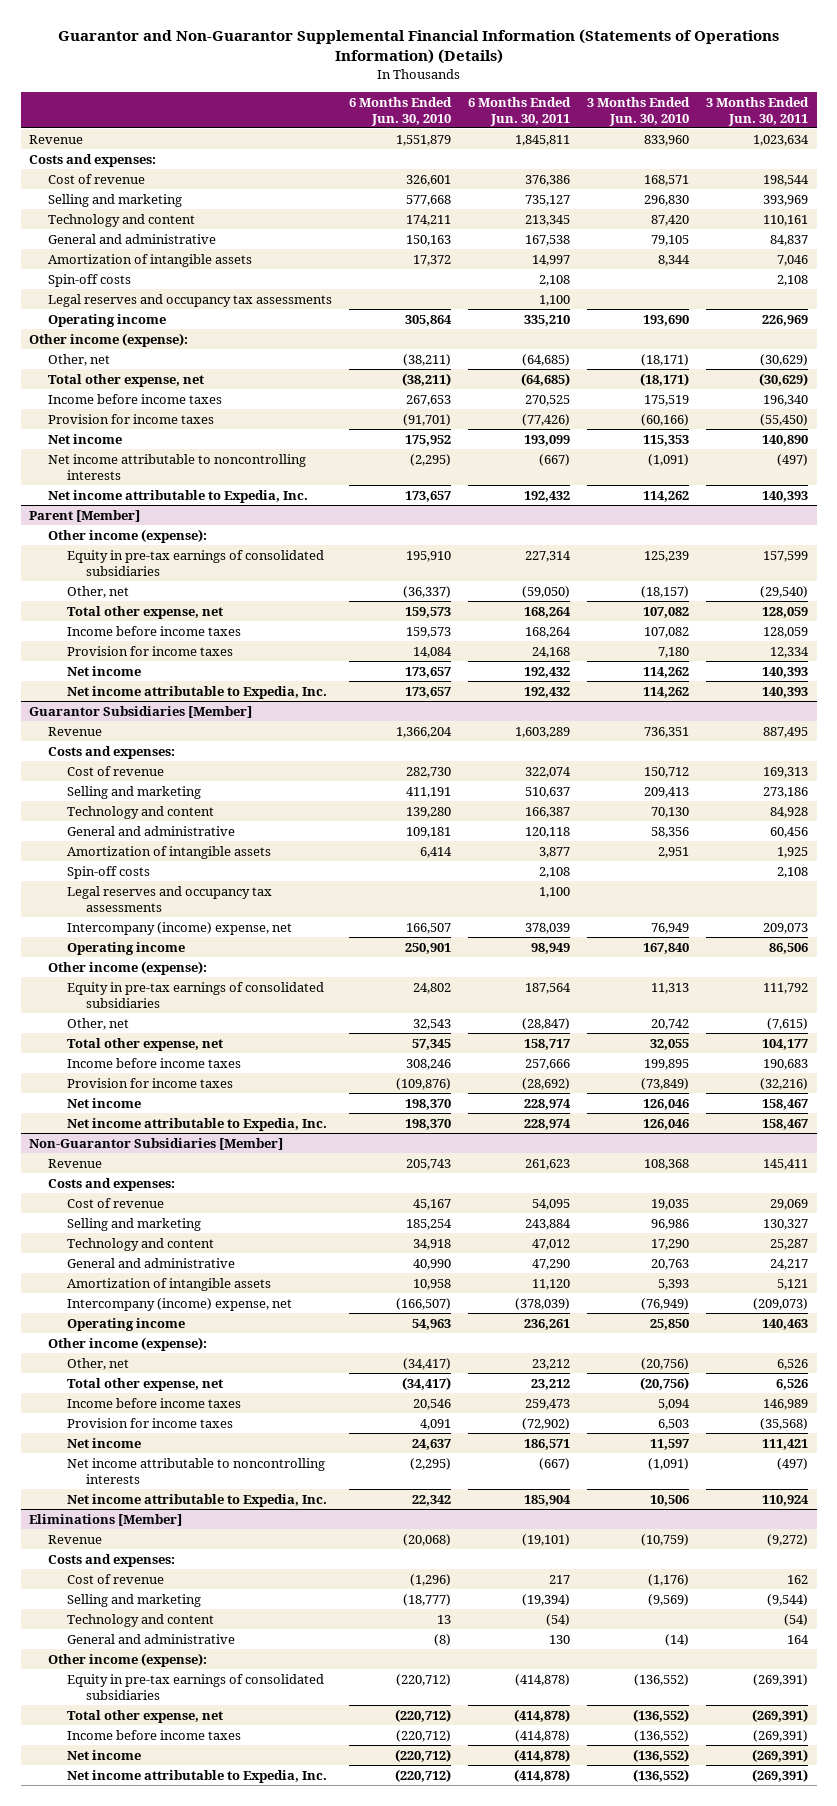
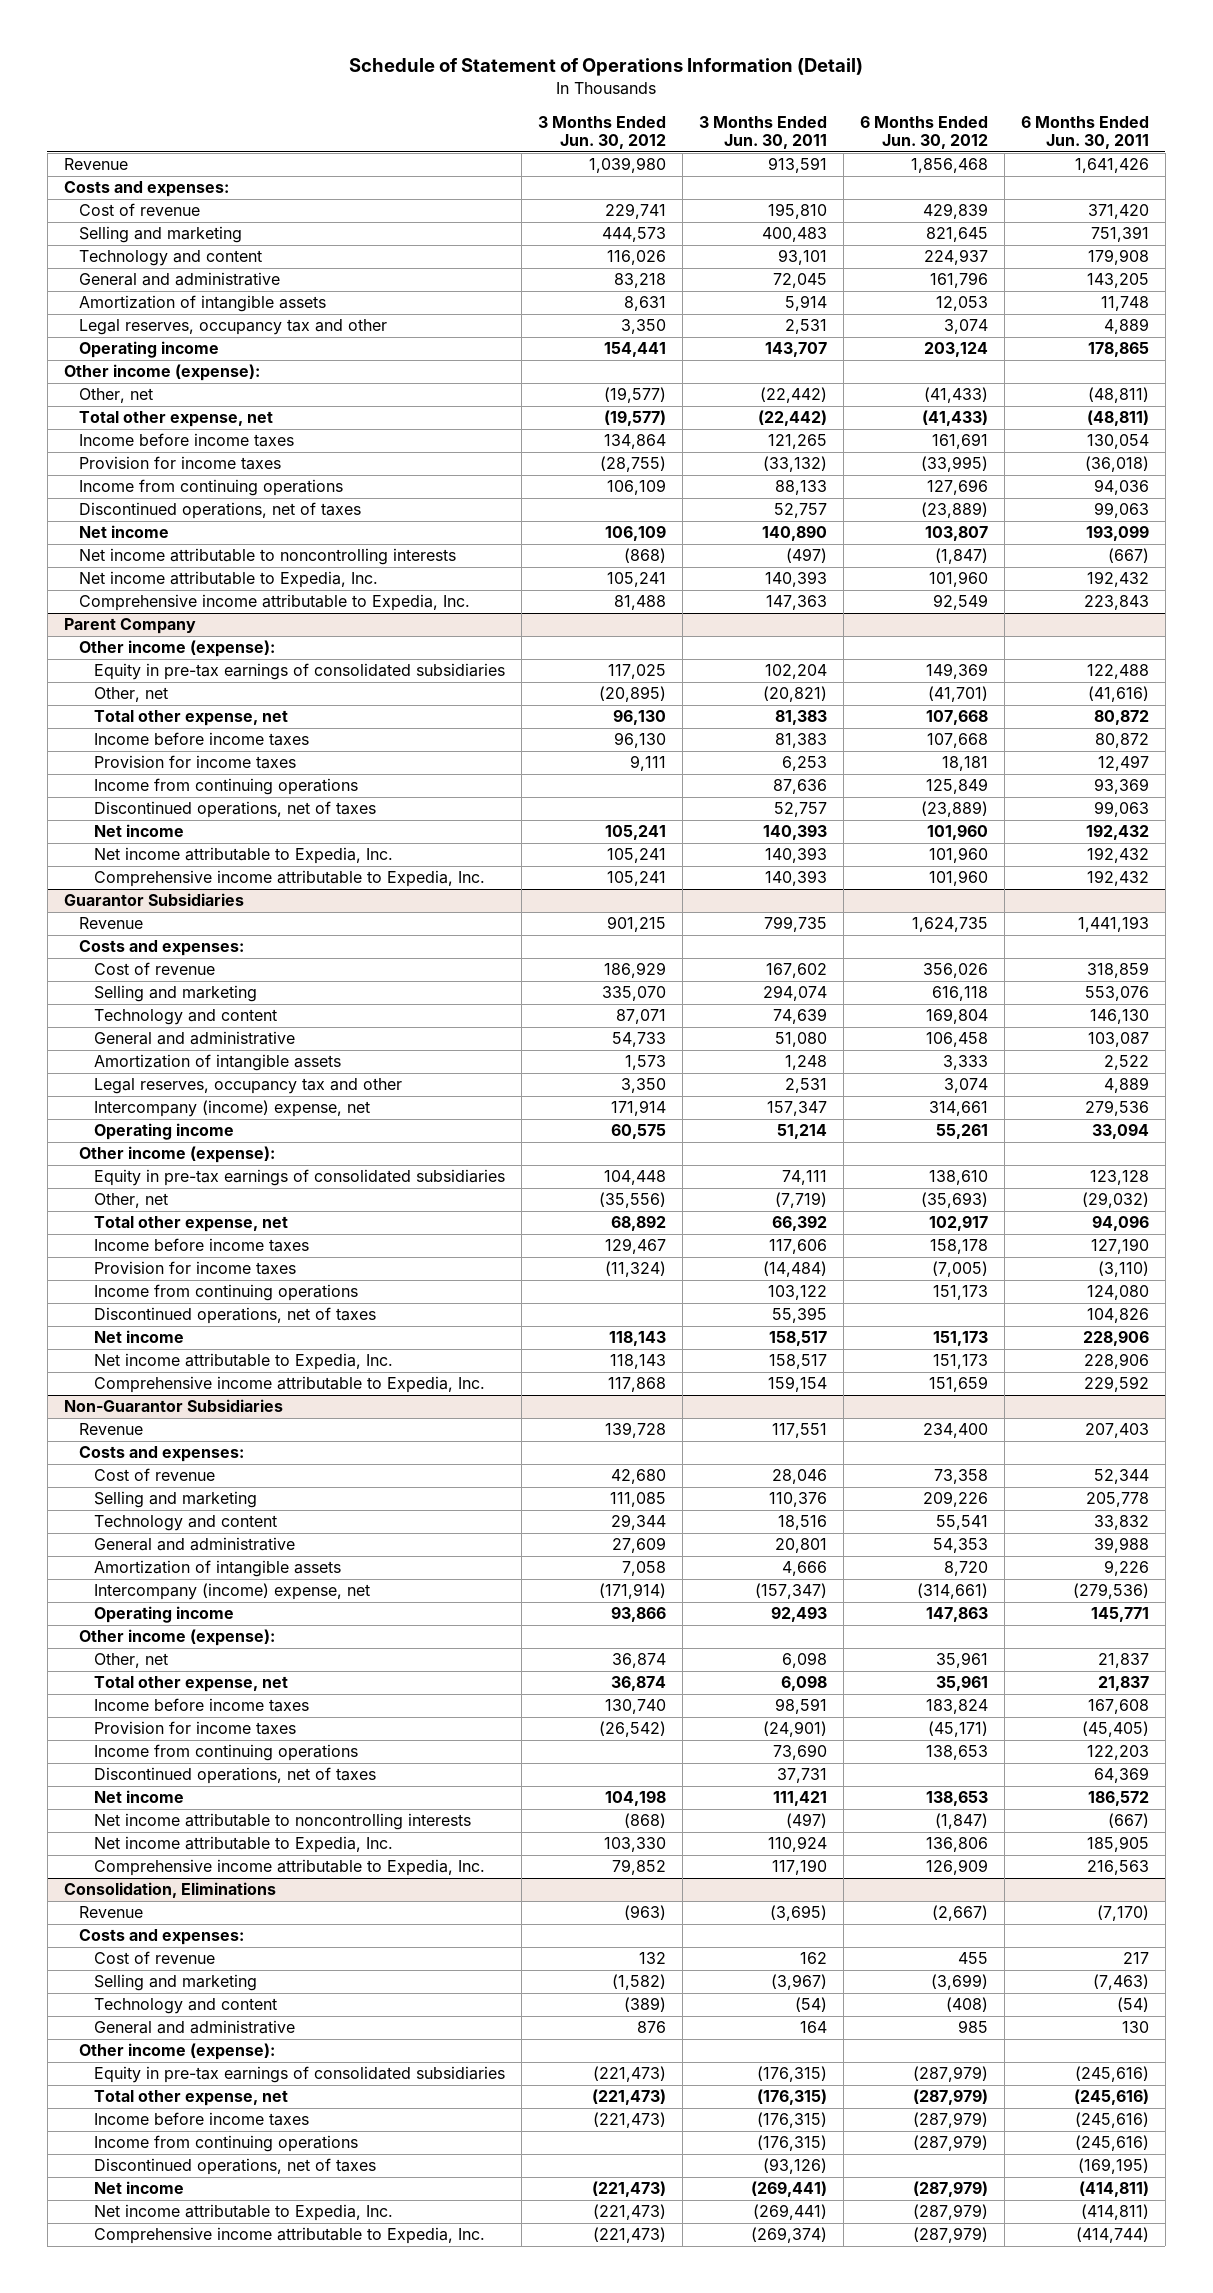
- Guarantor and Non-Guarantor Supplemental Financial Information (Statements of Operations Information) (Details)
+ Schedule of Statement of Operations Information (Detail)
- | 6 Months Ended Jun. 30, 2010 | 6 Months Ended Jun. 30, 2011 | 3 Months Ended Jun. 30, 2010 | 3 Months Ended Jun. 30, 2011
+ | 3 Months Ended Jun. 30, 2012 | 3 Months Ended Jun. 30, 2011 | 6 Months Ended Jun. 30, 2012 | 6 Months Ended Jun. 30, 2011
- Revenue | 1,551,879 | 1,845,811 | 833,960 | 1,023,634
+ Revenue | 1,039,980 | 913,591 | 1,856,468 | 1,641,426
- Cost of revenue | 326,601 | 376,386 | 168,571 | 198,544
- Selling and marketing | 577,668 | 735,127 | 296,830 | 393,969
- Technology and content | 174,211 | 213,345 | 87,420 | 110,161
- General and administrative | 150,163 | 167,538 | 79,105 | 84,837
- Amortization of intangible assets | 17,372 | 14,997 | 8,344 | 7,046
- Spin-off costs | | 2,108 | | 2,108
- Legal reserves and occupancy tax assessments | | 1,100 | |
- Operating income | 305,864 | 335,210 | 193,690 | 226,969
+ Cost of revenue | 229,741 | 195,810 | 429,839 | 371,420
+ Selling and marketing | 444,573 | 400,483 | 821,645 | 751,391
+ Technology and content | 116,026 | 93,101 | 224,937 | 179,908
+ General and administrative | 83,218 | 72,045 | 161,796 | 143,205
+ Amortization of intangible assets | 8,631 | 5,914 | 12,053 | 11,748
+ Legal reserves, occupancy tax and other | 3,350 | 2,531 | 3,074 | 4,889
+ Operating income | 154,441 | 143,707 | 203,124 | 178,865
- Other, net | (38,211) | (64,685) | (18,171) | (30,629)
- Total other expense, net | (38,211) | (64,685) | (18,171) | (30,629)
- Income before income taxes | 267,653 | 270,525 | 175,519 | 196,340
- Provision for income taxes | (91,701) | (77,426) | (60,166) | (55,450)
+ Other, net | (19,577) | (22,442) | (41,433) | (48,811)
+ Total other expense, net | (19,577) | (22,442) | (41,433) | (48,811)
+ Income before income taxes | 134,864 | 121,265 | 161,691 | 130,054
+ Provision for income taxes | (28,755) | (33,132) | (33,995) | (36,018)
+ Income from continuing operations | 106,109 | 88,133 | 127,696 | 94,036
+ Discontinued operations, net of taxes | | 52,757 | (23,889) | 99,063
- Parent [Member]
+ Comprehensive income attributable to Expedia, Inc. | 81,488 | 147,363 | 92,549 | 223,843
+ Parent Company
- Equity in pre-tax earnings of consolidated subsidiaries | 195,910 | 227,314 | 125,239 | 157,599
- Other, net | (36,337) | (59,050) | (18,157) | (29,540)
- Total other expense, net | 159,573 | 168,264 | 107,082 | 128,059
- Income before income taxes | 159,573 | 168,264 | 107,082 | 128,059
- Provision for income taxes | 14,084 | 24,168 | 7,180 | 12,334
+ Equity in pre-tax earnings of consolidated subsidiaries | 117,025 | 102,204 | 149,369 | 122,488
+ Other, net | (20,895) | (20,821) | (41,701) | (41,616)
+ Total other expense, net | 96,130 | 81,383 | 107,668 | 80,872
+ Income before income taxes | 96,130 | 81,383 | 107,668 | 80,872
+ Provision for income taxes | 9,111 | 6,253 | 18,181 | 12,497
+ Income from continuing operations | | 87,636 | 125,849 | 93,369
+ Discontinued operations, net of taxes | | 52,757 | (23,889) | 99,063
- Guarantor Subsidiaries [Member]
- Revenue | 1,366,204 | 1,603,289 | 736,351 | 887,495
+ Comprehensive income attributable to Expedia, Inc. | 105,241 | 140,393 | 101,960 | 192,432
+ Guarantor Subsidiaries
+ Revenue | 901,215 | 799,735 | 1,624,735 | 1,441,193
- Cost of revenue | 282,730 | 322,074 | 150,712 | 169,313
- Selling and marketing | 411,191 | 510,637 | 209,413 | 273,186
- Technology and content | 139,280 | 166,387 | 70,130 | 84,928
- General and administrative | 109,181 | 120,118 | 58,356 | 60,456
- Amortization of intangible assets | 6,414 | 3,877 | 2,951 | 1,925
- Spin-off costs | | 2,108 | | 2,108
- Legal reserves and occupancy tax assessments | | 1,100 | |
- Intercompany (income) expense, net | 166,507 | 378,039 | 76,949 | 209,073
- Operating income | 250,901 | 98,949 | 167,840 | 86,506
+ Cost of revenue | 186,929 | 167,602 | 356,026 | 318,859
+ Selling and marketing | 335,070 | 294,074 | 616,118 | 553,076
+ Technology and content | 87,071 | 74,639 | 169,804 | 146,130
+ General and administrative | 54,733 | 51,080 | 106,458 | 103,087
+ Amortization of intangible assets | 1,573 | 1,248 | 3,333 | 2,522
+ Legal reserves, occupancy tax and other | 3,350 | 2,531 | 3,074 | 4,889
+ Intercompany (income) expense, net | 171,914 | 157,347 | 314,661 | 279,536
+ Operating income | 60,575 | 51,214 | 55,261 | 33,094
- Equity in pre-tax earnings of consolidated subsidiaries | 24,802 | 187,564 | 11,313 | 111,792
- Other, net | 32,543 | (28,847) | 20,742 | (7,615)
- Total other expense, net | 57,345 | 158,717 | 32,055 | 104,177
- Income before income taxes | 308,246 | 257,666 | 199,895 | 190,683
- Provision for income taxes | (109,876) | (28,692) | (73,849) | (32,216)
- Net income | 198,370 | 228,974 | 126,046 | 158,467
- Net income attributable to Expedia, Inc. | 198,370 | 228,974 | 126,046 | 158,467
- Non-Guarantor Subsidiaries [Member]
- Revenue | 205,743 | 261,623 | 108,368 | 145,411
+ Equity in pre-tax earnings of consolidated subsidiaries | 104,448 | 74,111 | 138,610 | 123,128
+ Other, net | (35,556) | (7,719) | (35,693) | (29,032)
+ Total other expense, net | 68,892 | 66,392 | 102,917 | 94,096
+ Income before income taxes | 129,467 | 117,606 | 158,178 | 127,190
+ Provision for income taxes | (11,324) | (14,484) | (7,005) | (3,110)
+ Income from continuing operations | | 103,122 | 151,173 | 124,080
+ Discontinued operations, net of taxes | | 55,395 | | 104,826
+ Net income | 118,143 | 158,517 | 151,173 | 228,906
+ Net income attributable to Expedia, Inc. | 118,143 | 158,517 | 151,173 | 228,906
+ Comprehensive income attributable to Expedia, Inc. | 117,868 | 159,154 | 151,659 | 229,592
+ Non-Guarantor Subsidiaries
+ Revenue | 139,728 | 117,551 | 234,400 | 207,403
- Cost of revenue | 45,167 | 54,095 | 19,035 | 29,069
- Selling and marketing | 185,254 | 243,884 | 96,986 | 130,327
- Technology and content | 34,918 | 47,012 | 17,290 | 25,287
- General and administrative | 40,990 | 47,290 | 20,763 | 24,217
- Amortization of intangible assets | 10,958 | 11,120 | 5,393 | 5,121
- Intercompany (income) expense, net | (166,507) | (378,039) | (76,949) | (209,073)
- Operating income | 54,963 | 236,261 | 25,850 | 140,463
+ Cost of revenue | 42,680 | 28,046 | 73,358 | 52,344
+ Selling and marketing | 111,085 | 110,376 | 209,226 | 205,778
+ Technology and content | 29,344 | 18,516 | 55,541 | 33,832
+ General and administrative | 27,609 | 20,801 | 54,353 | 39,988
+ Amortization of intangible assets | 7,058 | 4,666 | 8,720 | 9,226
+ Intercompany (income) expense, net | (171,914) | (157,347) | (314,661) | (279,536)
+ Operating income | 93,866 | 92,493 | 147,863 | 145,771
- Other, net | (34,417) | 23,212 | (20,756) | 6,526
- Total other expense, net | (34,417) | 23,212 | (20,756) | 6,526
- Income before income taxes | 20,546 | 259,473 | 5,094 | 146,989
- Provision for income taxes | 4,091 | (72,902) | 6,503 | (35,568)
- Net income | 24,637 | 186,571 | 11,597 | 111,421
+ Other, net | 36,874 | 6,098 | 35,961 | 21,837
+ Total other expense, net | 36,874 | 6,098 | 35,961 | 21,837
+ Income before income taxes | 130,740 | 98,591 | 183,824 | 167,608
+ Provision for income taxes | (26,542) | (24,901) | (45,171) | (45,405)
+ Income from continuing operations | | 73,690 | 138,653 | 122,203
+ Discontinued operations, net of taxes | | 37,731 | | 64,369
+ Net income | 104,198 | 111,421 | 138,653 | 186,572
- Net income attributable to Expedia, Inc. | 22,342 | 185,904 | 10,506 | 110,924
- Eliminations [Member]
- Revenue | (20,068) | (19,101) | (10,759) | (9,272)
+ Net income attributable to Expedia, Inc. | 103,330 | 110,924 | 136,806 | 185,905
+ Comprehensive income attributable to Expedia, Inc. | 79,852 | 117,190 | 126,909 | 216,563
+ Consolidation, Eliminations
+ Revenue | (963) | (3,695) | (2,667) | (7,170)
- Selling and marketing | (18,777) | (19,394) | (9,569) | (9,544)
+ Selling and marketing | (1,582) | (3,967) | (3,699) | (7,463)
- Equity in pre-tax earnings of consolidated subsidiaries | (220,712) | (414,878) | (136,552) | (269,391)
- Total other expense, net | (220,712) | (414,878) | (136,552) | (269,391)
- Income before income taxes | (220,712) | (414,878) | (136,552) | (269,391)
- Net income | (220,712) | (414,878) | (136,552) | (269,391)
- Net income attributable to Expedia, Inc. | (220,712) | (414,878) | (136,552) | (269,391)
+ Equity in pre-tax earnings of consolidated subsidiaries | (221,473) | (176,315) | (287,979) | (245,616)
+ Total other expense, net | (221,473) | (176,315) | (287,979) | (245,616)
+ Income before income taxes | (221,473) | (176,315) | (287,979) | (245,616)
+ Income from continuing operations | | (176,315) | (287,979) | (245,616)
+ Discontinued operations, net of taxes | | (93,126) | | (169,195)
+ Net income | (221,473) | (269,441) | (287,979) | (414,811)
+ Net income attributable to Expedia, Inc. | (221,473) | (269,441) | (287,979) | (414,811)
+ Comprehensive income attributable to Expedia, Inc. | (221,473) | (269,374) | (287,979) | (414,744)

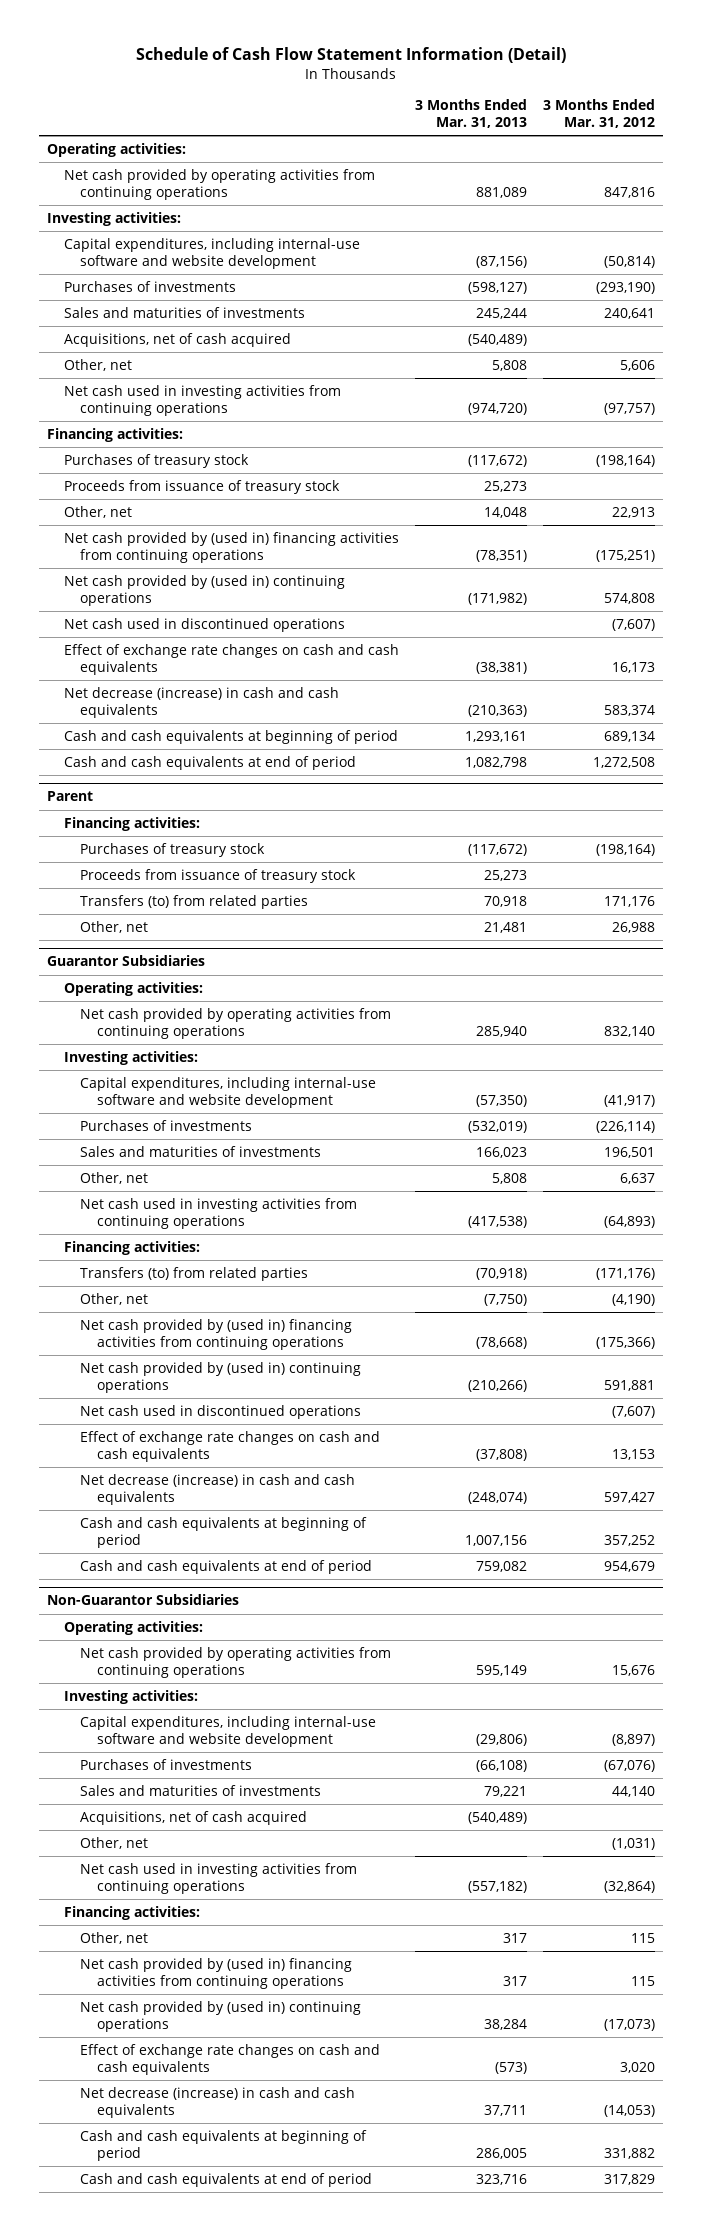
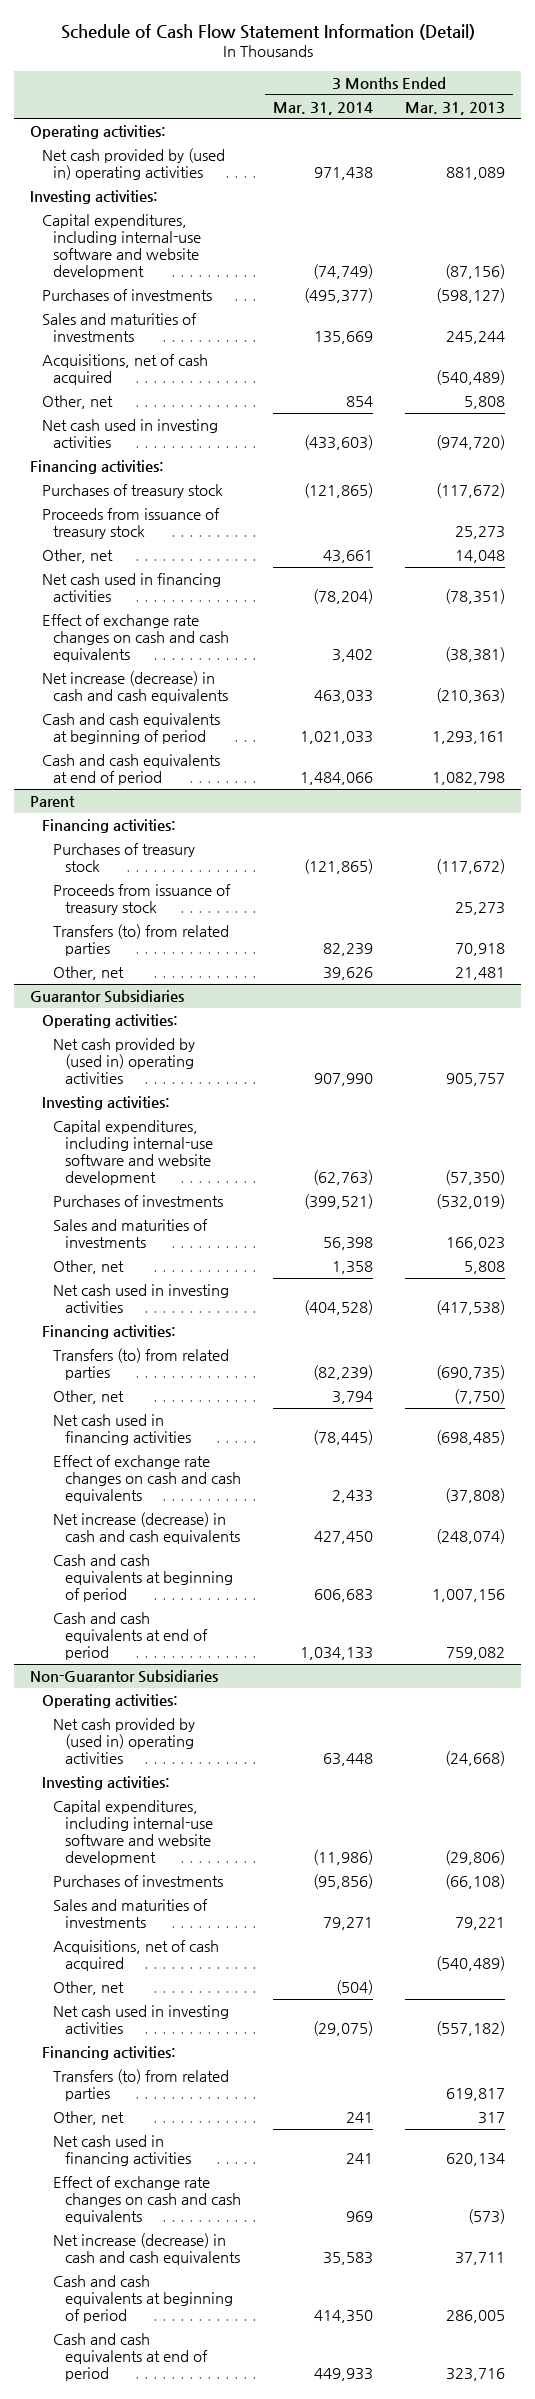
- | 3 Months Ended Mar. 31, 2013 | 3 Months Ended Mar. 31, 2012
+ | 3 Months Ended Mar. 31, 2014 | 3 Months Ended Mar. 31, 2013
- Net cash provided by operating activities from continuing operations | 881,089 | 847,816
+ Net cash provided by (used in) operating activities | 971,438 | 881,089
- Net cash used in investing activities from continuing operations | (974,720) | (97,757)
+ Net cash used in investing activities | (433,603) | (974,720)
- Net cash provided by (used in) financing activities from continuing operations | (78,351) | (175,251)
- Net cash provided by (used in) continuing operations | (171,982) | 574,808
- Net cash used in discontinued operations | | (7,607)
+ Net cash used in financing activities | (78,204) | (78,351)
- Net decrease (increase) in cash and cash equivalents | (210,363) | 583,374
+ Net increase (decrease) in cash and cash equivalents | 463,033 | (210,363)
@ Guarantor Subsidiaries
- Net cash provided by operating activities from continuing operations | 285,940 | 832,140
+ Net cash provided by (used in) operating activities | 907,990 | 905,757
- Net cash used in investing activities from continuing operations | (417,538) | (64,893)
+ Net cash used in investing activities | (404,528) | (417,538)
- Transfers (to) from related parties | (70,918) | (171,176)
+ Transfers (to) from related parties | (82,239) | (690,735)
- Net cash provided by (used in) financing activities from continuing operations | (78,668) | (175,366)
- Net cash provided by (used in) continuing operations | (210,266) | 591,881
- Net cash used in discontinued operations | | (7,607)
+ Net cash used in financing activities | (78,445) | (698,485)
- Net decrease (increase) in cash and cash equivalents | (248,074) | 597,427
+ Net increase (decrease) in cash and cash equivalents | 427,450 | (248,074)
@ Non-Guarantor Subsidiaries
- Net cash provided by operating activities from continuing operations | 595,149 | 15,676
+ Net cash provided by (used in) operating activities | 63,448 | (24,668)
- Net cash used in investing activities from continuing operations | (557,182) | (32,864)
+ Net cash used in investing activities | (29,075) | (557,182)
+ Transfers (to) from related parties | | 619,817
- Net cash provided by (used in) financing activities from continuing operations | 317 | 115
- Net cash provided by (used in) continuing operations | 38,284 | (17,073)
+ Net cash used in financing activities | 241 | 620,134
- Net decrease (increase) in cash and cash equivalents | 37,711 | (14,053)
+ Net increase (decrease) in cash and cash equivalents | 35,583 | 37,711

